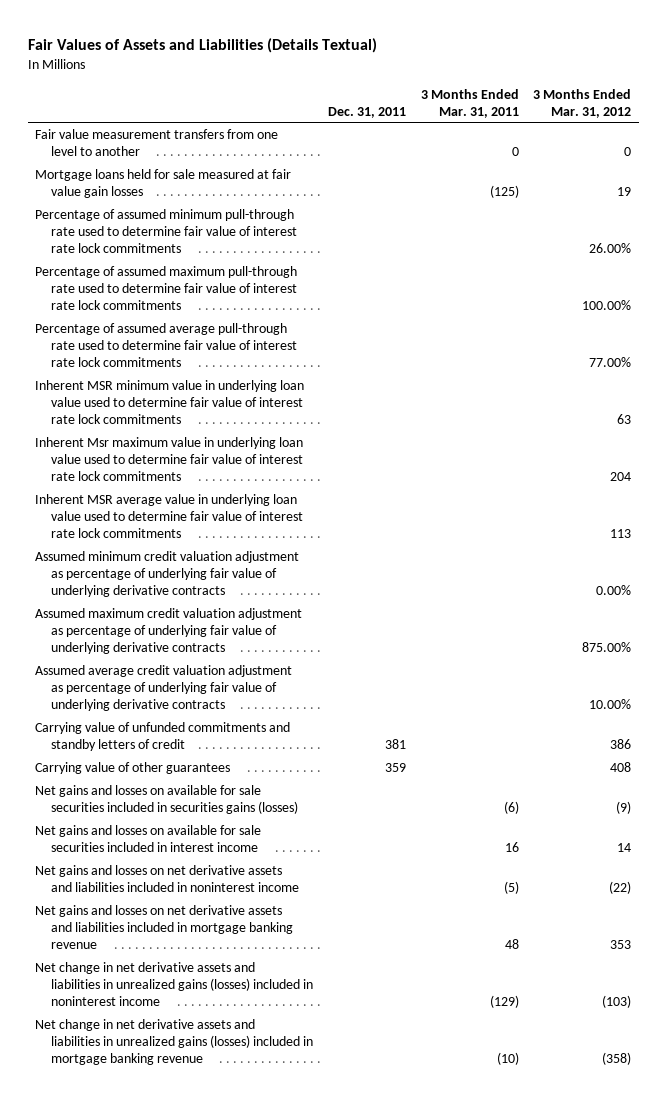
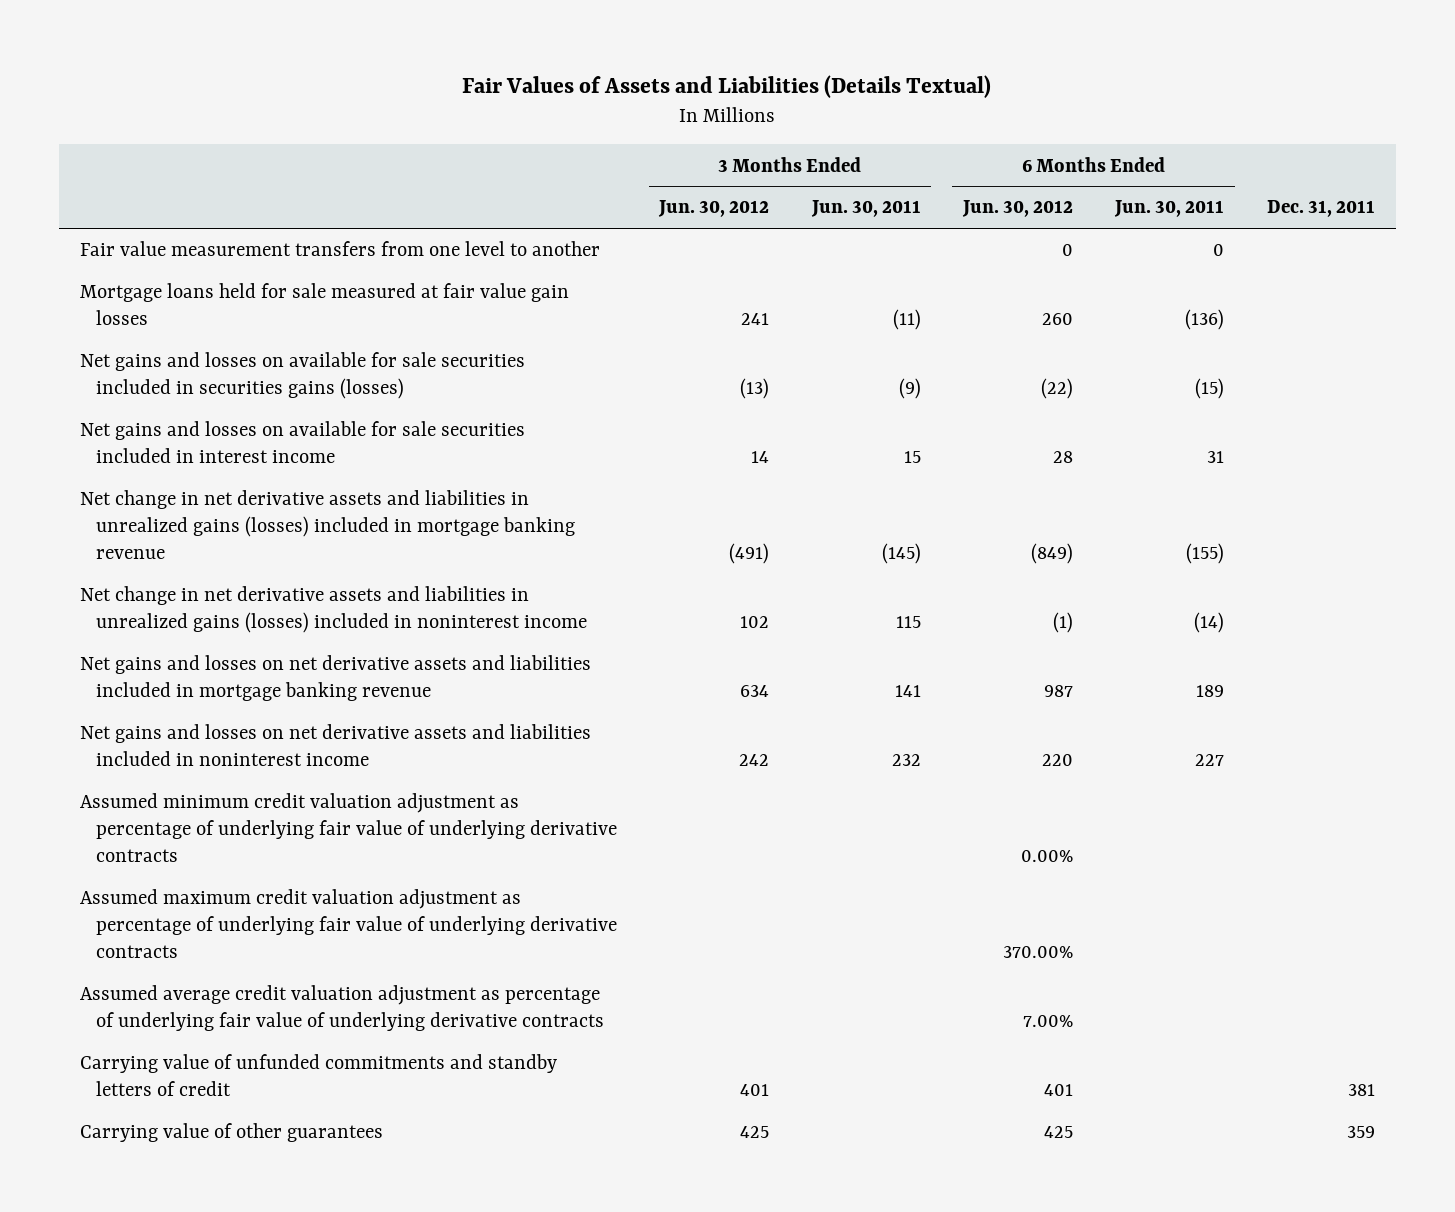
- | Dec. 31, 2011 | 3 Months Ended Mar. 31, 2011 | 3 Months Ended Mar. 31, 2012
+ | 3 Months Ended Jun. 30, 2012 | 3 Months Ended Jun. 30, 2011 | 6 Months Ended Jun. 30, 2012 | 6 Months Ended Jun. 30, 2011 | Dec. 31, 2011
- Percentage of assumed minimum pull-through rate used to determine fair value of interest rate lock commitments | | | 26.00%
- Percentage of assumed maximum pull-through rate used to determine fair value of interest rate lock commitments | | | 100.00%
- Percentage of assumed average pull-through rate used to determine fair value of interest rate lock commitments | | | 77.00%
- Inherent MSR minimum value in underlying loan value used to determine fair value of interest rate lock commitments | | | 63
- Inherent Msr maximum value in underlying loan value used to determine fair value of interest rate lock commitments | | | 204
- Inherent MSR average value in underlying loan value used to determine fair value of interest rate lock commitments | | | 113
moved up: Net gains and losses on available for sale securities included in securities gains (losses) | (13) | (9) | (22) | (15) |
moved up: Net gains and losses on available for sale securities included in interest income | 14 | 15 | 28 | 31 |
moved up: Net change in net derivative assets and liabilities in unrealized gains (losses) included in mortgage banking revenue | (491) | (145) | (849) | (155) |
moved up: Net change in net derivative assets and liabilities in unrealized gains (losses) included in noninterest income | 102 | 115 | (1) | (14) |
moved up: Net gains and losses on net derivative assets and liabilities included in mortgage banking revenue | 634 | 141 | 987 | 189 |
moved up: Net gains and losses on net derivative assets and liabilities included in noninterest income | 242 | 232 | 220 | 227 |

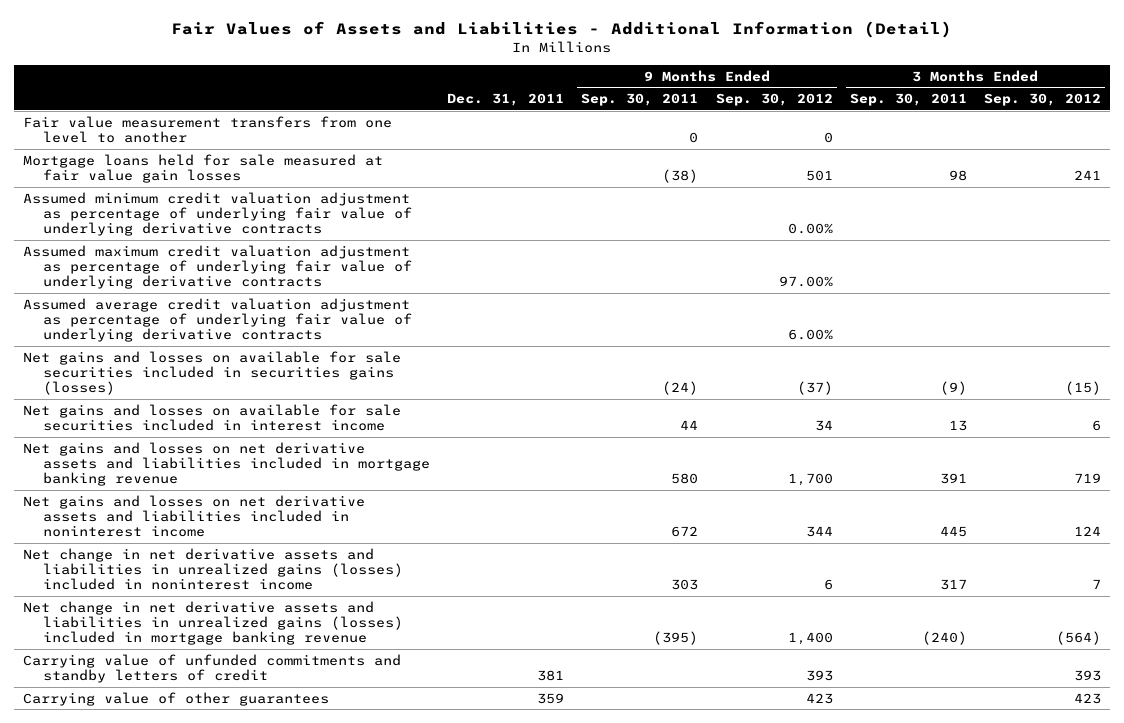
- Fair Values of Assets and Liabilities (Details Textual)
+ Fair Values of Assets and Liabilities - Additional Information (Detail)
- | 3 Months Ended Jun. 30, 2012 | 3 Months Ended Jun. 30, 2011 | 6 Months Ended Jun. 30, 2012 | 6 Months Ended Jun. 30, 2011 | Dec. 31, 2011
+ | Dec. 31, 2011 | 9 Months Ended Sep. 30, 2011 | 9 Months Ended Sep. 30, 2012 | 3 Months Ended Sep. 30, 2011 | 3 Months Ended Sep. 30, 2012
moved up: Assumed minimum credit valuation adjustment as percentage of underlying fair value of underlying derivative contracts | | | 0.00% | |
moved up: Assumed maximum credit valuation adjustment as percentage of underlying fair value of underlying derivative contracts | | | 97.00% | |
moved up: Assumed average credit valuation adjustment as percentage of underlying fair value of underlying derivative contracts | | | 6.00% | |
moved down: Net change in net derivative assets and liabilities in unrealized gains (losses) included in noninterest income | | 303 | 6 | 317 | 7
moved down: Net change in net derivative assets and liabilities in unrealized gains (losses) included in mortgage banking revenue | | (395) | 1,400 | (240) | (564)

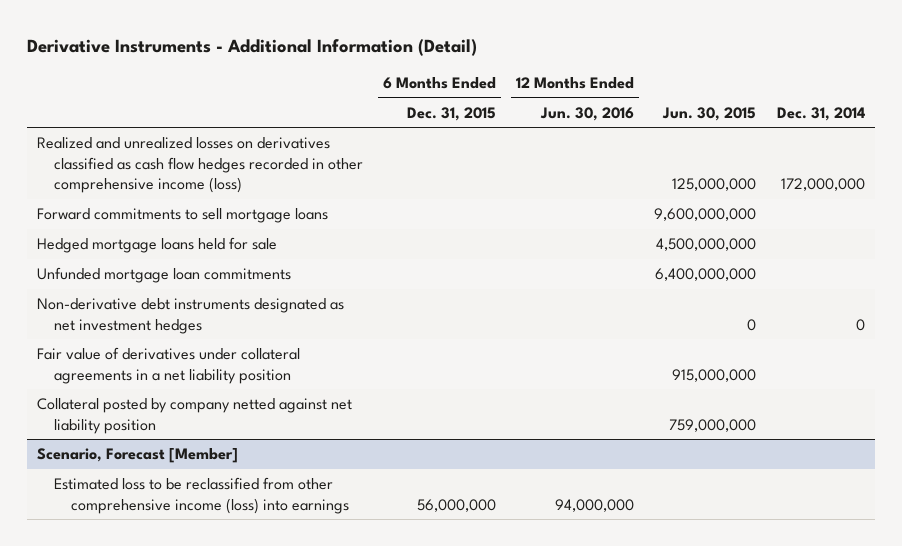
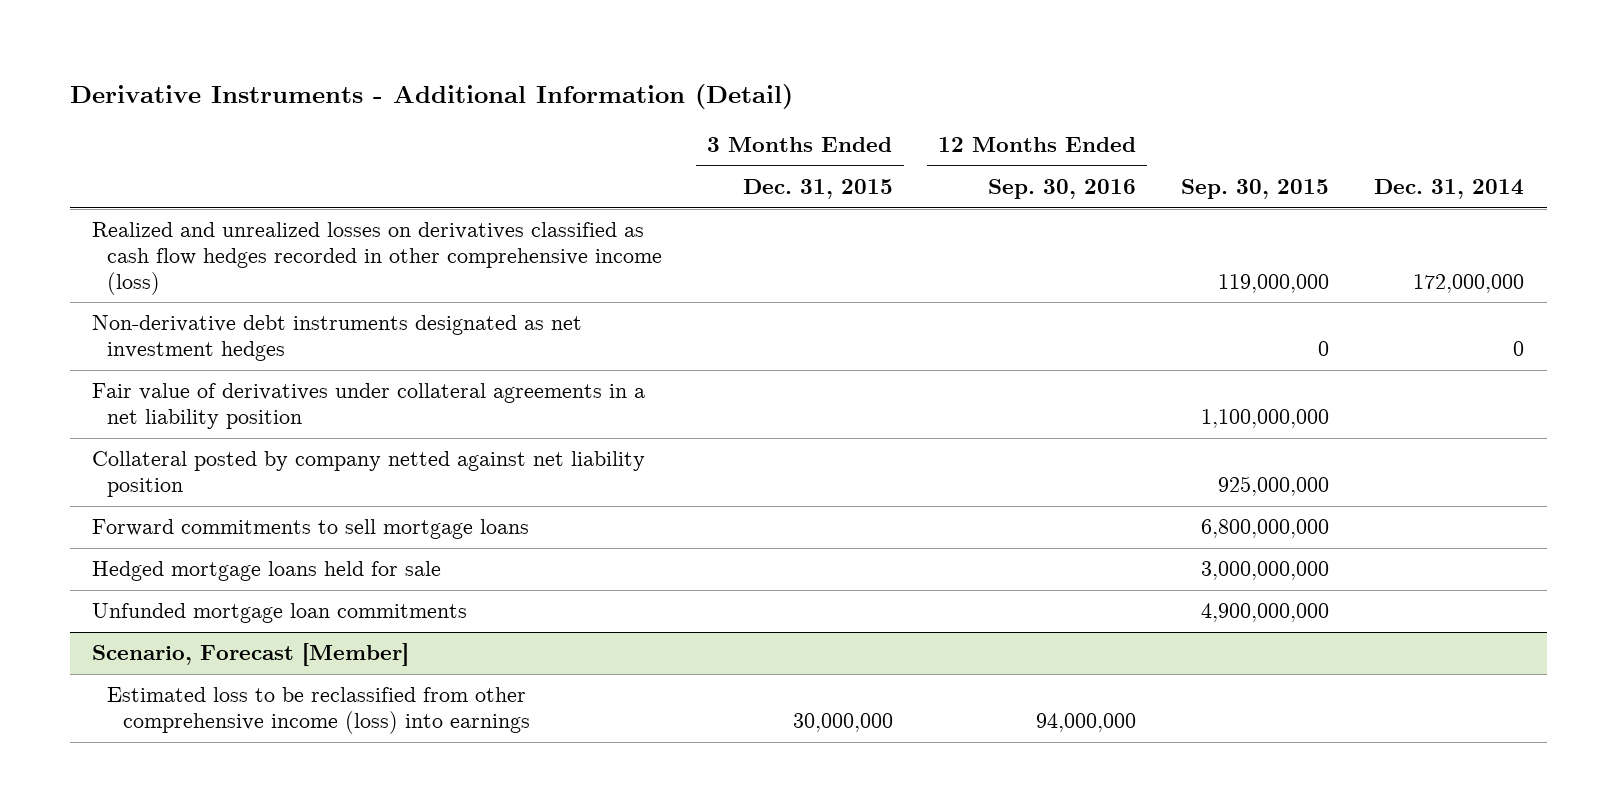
- | 6 Months Ended Dec. 31, 2015 | 12 Months Ended Jun. 30, 2016 | Jun. 30, 2015 | Dec. 31, 2014
+ | 3 Months Ended Dec. 31, 2015 | 12 Months Ended Sep. 30, 2016 | Sep. 30, 2015 | Dec. 31, 2014
moved down: Forward commitments to sell mortgage loans | | | 6,800,000,000 |
moved down: Hedged mortgage loans held for sale | | | 3,000,000,000 |
moved down: Unfunded mortgage loan commitments | | | 4,900,000,000 |

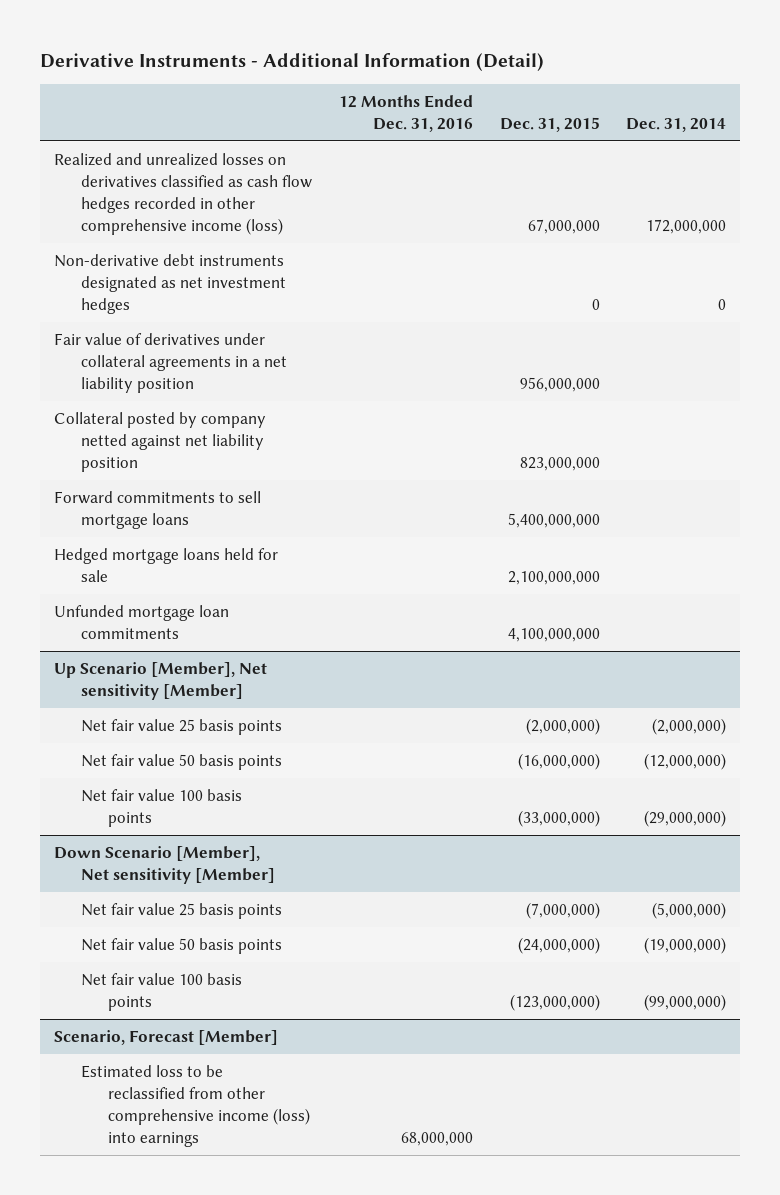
- | 3 Months Ended Dec. 31, 2015 | 12 Months Ended Sep. 30, 2016 | Sep. 30, 2015 | Dec. 31, 2014
+ | 12 Months Ended Dec. 31, 2016 | Dec. 31, 2015 | Dec. 31, 2014
+ Up Scenario [Member], Net sensitivity [Member]
+ Net fair value 25 basis points | | (2,000,000) | (2,000,000)
+ Net fair value 50 basis points | | (16,000,000) | (12,000,000)
+ Net fair value 100 basis points | | (33,000,000) | (29,000,000)
+ Down Scenario [Member], Net sensitivity [Member]
+ Net fair value 25 basis points | | (7,000,000) | (5,000,000)
+ Net fair value 50 basis points | | (24,000,000) | (19,000,000)
+ Net fair value 100 basis points | | (123,000,000) | (99,000,000)

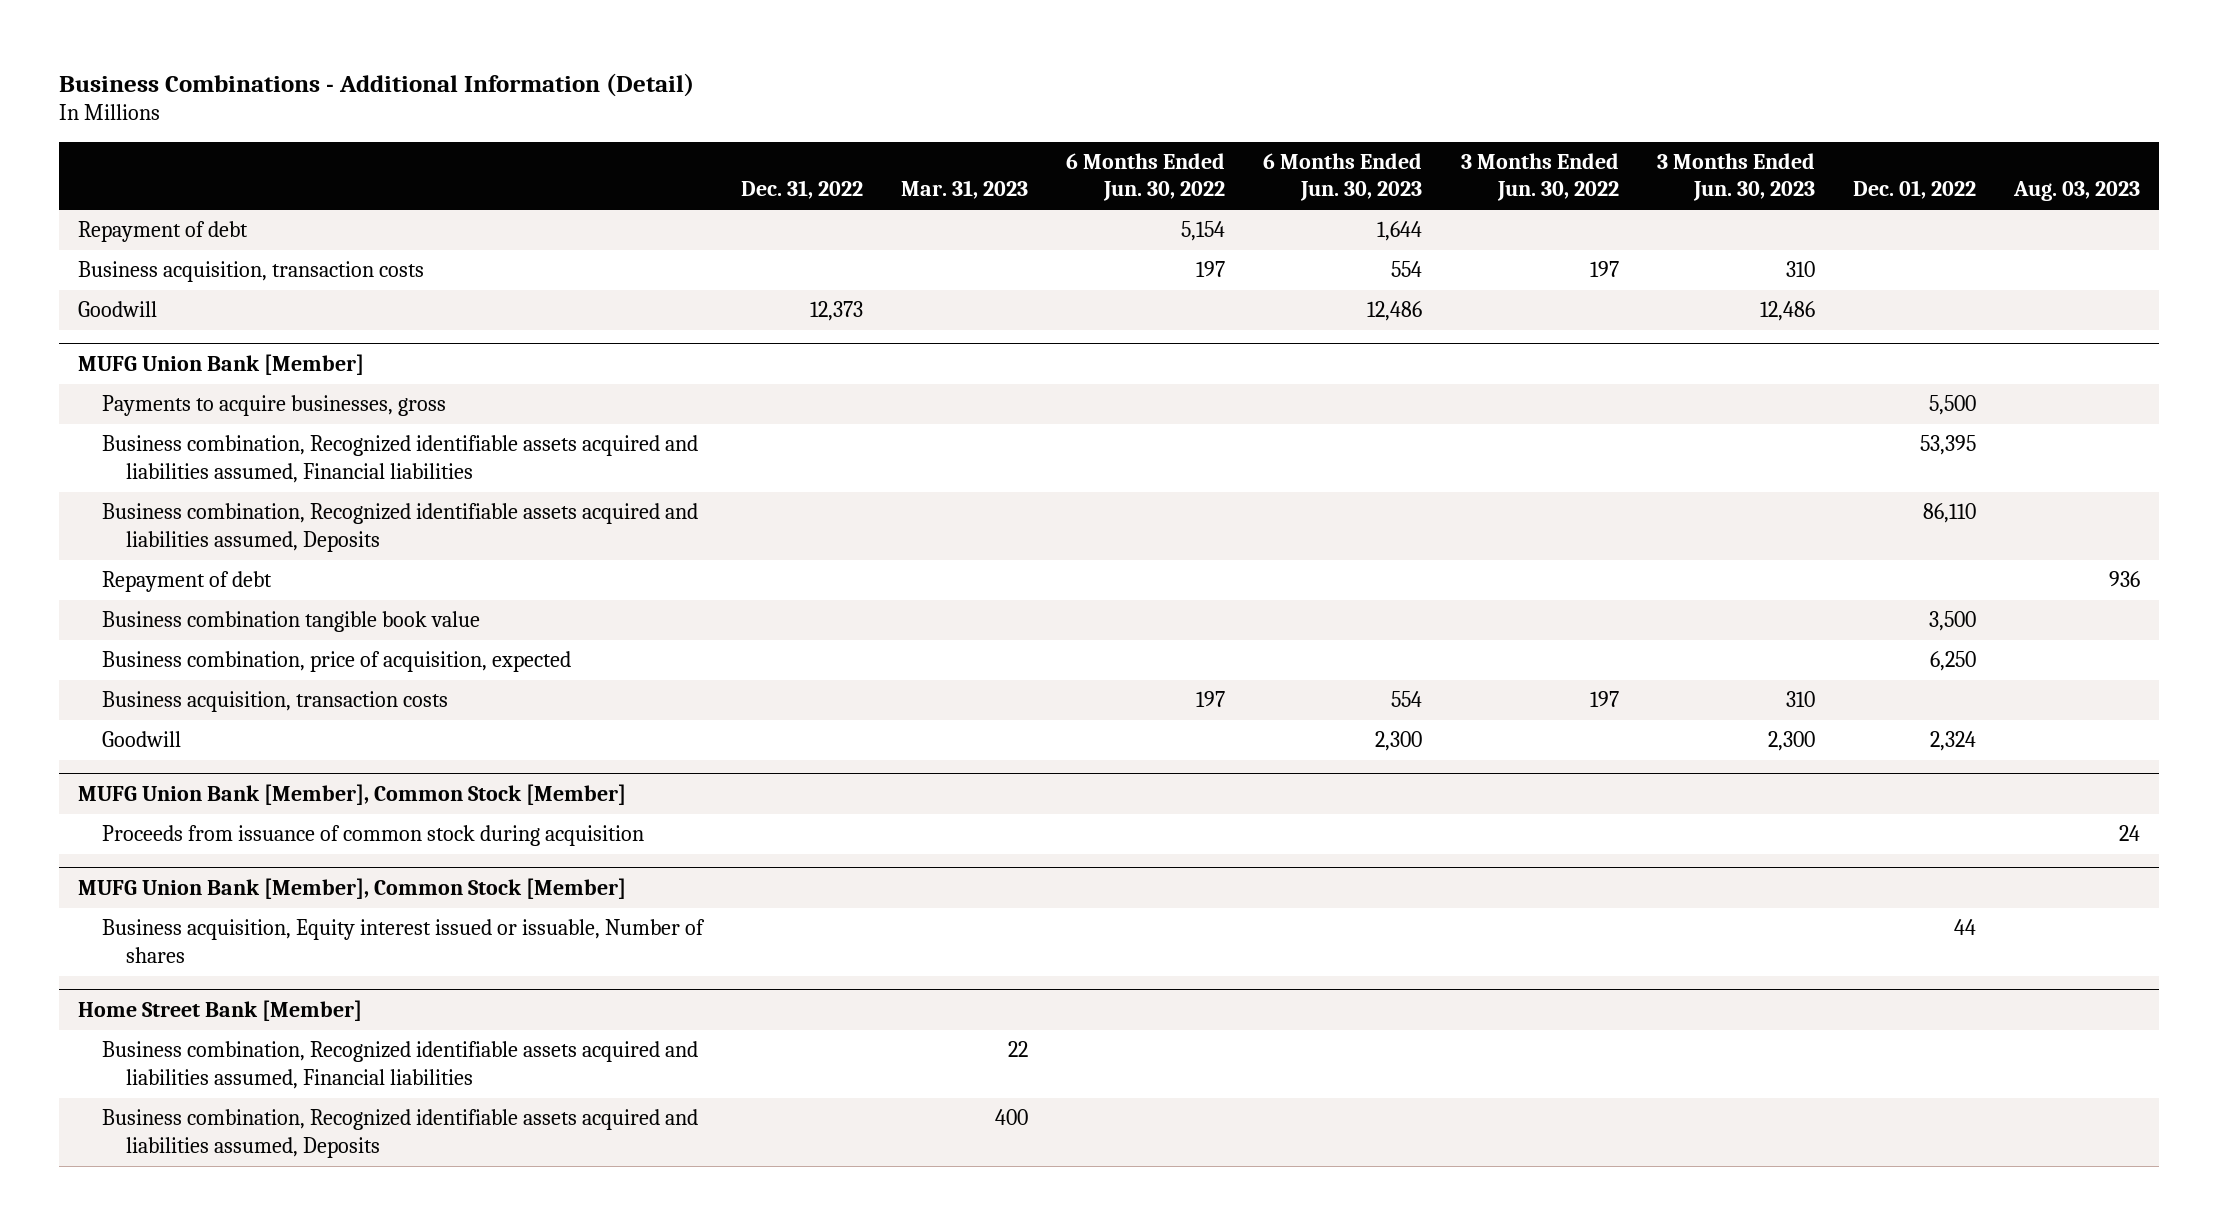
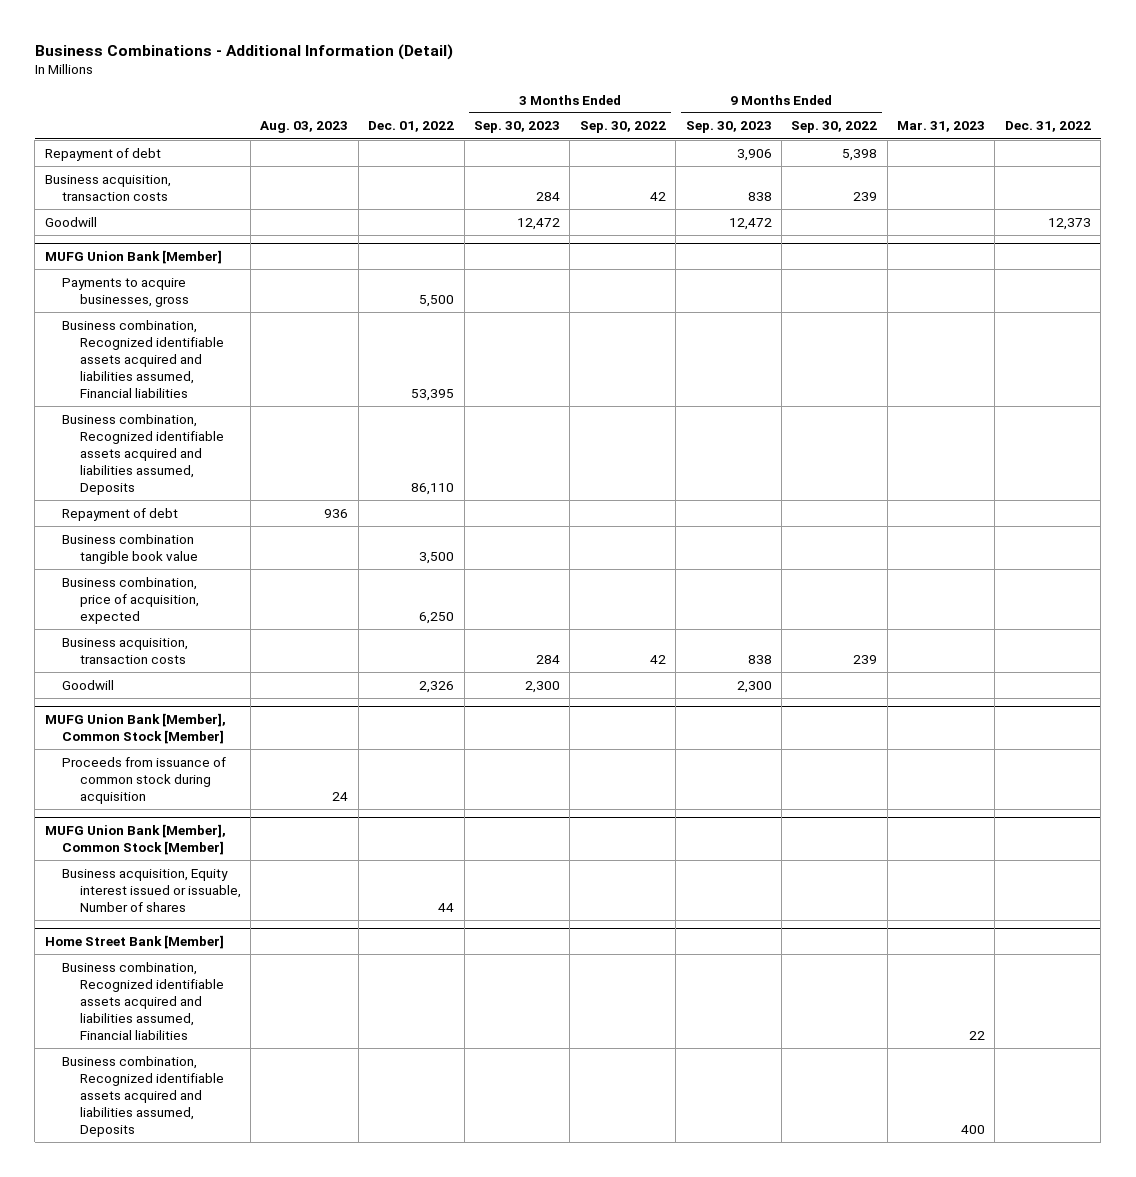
- | Dec. 31, 2022 | Mar. 31, 2023 | 6 Months Ended Jun. 30, 2022 | 6 Months Ended Jun. 30, 2023 | 3 Months Ended Jun. 30, 2022 | 3 Months Ended Jun. 30, 2023 | Dec. 01, 2022 | Aug. 03, 2023
+ | Aug. 03, 2023 | Dec. 01, 2022 | 3 Months Ended Sep. 30, 2023 | 3 Months Ended Sep. 30, 2022 | 9 Months Ended Sep. 30, 2023 | 9 Months Ended Sep. 30, 2022 | Mar. 31, 2023 | Dec. 31, 2022
@ MUFG Union Bank [Member]
- Goodwill | | | | 2,300 | | 2,300 | 2,324 |
+ Goodwill | | 2,326 | 2,300 | | 2,300 | | |

